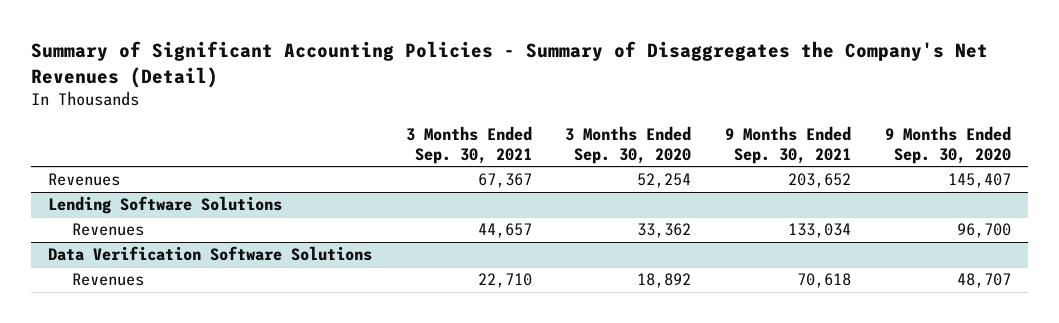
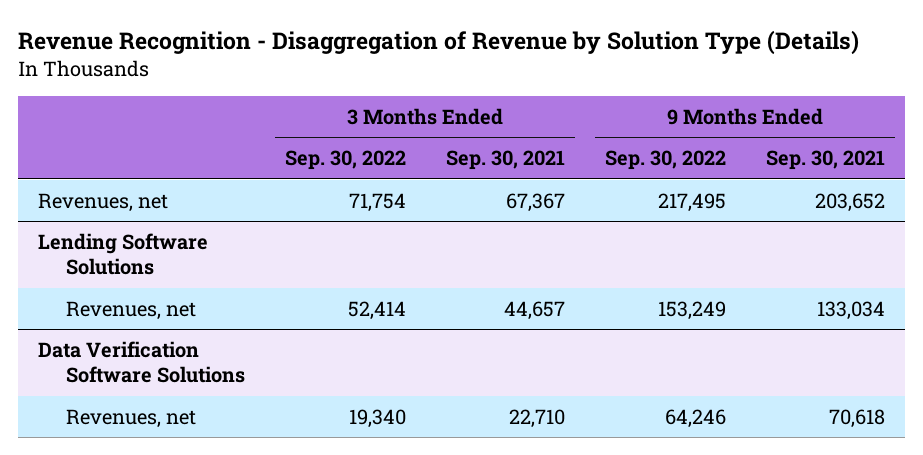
- Summary of Significant Accounting Policies - Summary of Disaggregates the Company's Net Revenues (Detail)
+ Revenue Recognition - Disaggregation of Revenue by Solution Type (Details)
- | 3 Months Ended Sep. 30, 2021 | 3 Months Ended Sep. 30, 2020 | 9 Months Ended Sep. 30, 2021 | 9 Months Ended Sep. 30, 2020
+ | 3 Months Ended Sep. 30, 2022 | 3 Months Ended Sep. 30, 2021 | 9 Months Ended Sep. 30, 2022 | 9 Months Ended Sep. 30, 2021
- Revenues | 67,367 | 52,254 | 203,652 | 145,407
+ Revenues, net | 71,754 | 67,367 | 217,495 | 203,652
@ Lending Software Solutions
- Revenues | 44,657 | 33,362 | 133,034 | 96,700
+ Revenues, net | 52,414 | 44,657 | 153,249 | 133,034
@ Data Verification Software Solutions
- Revenues | 22,710 | 18,892 | 70,618 | 48,707
+ Revenues, net | 19,340 | 22,710 | 64,246 | 70,618

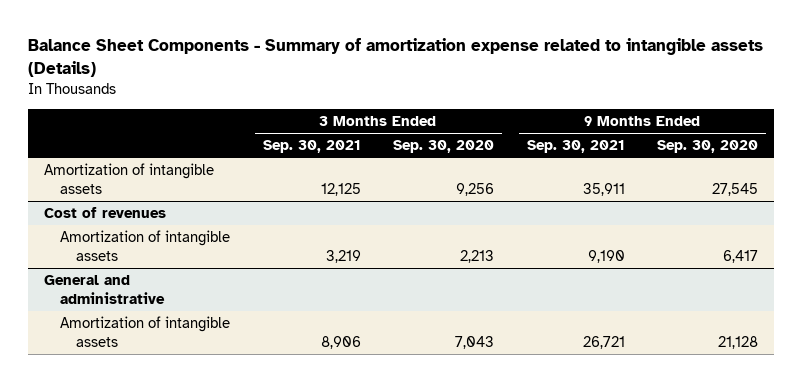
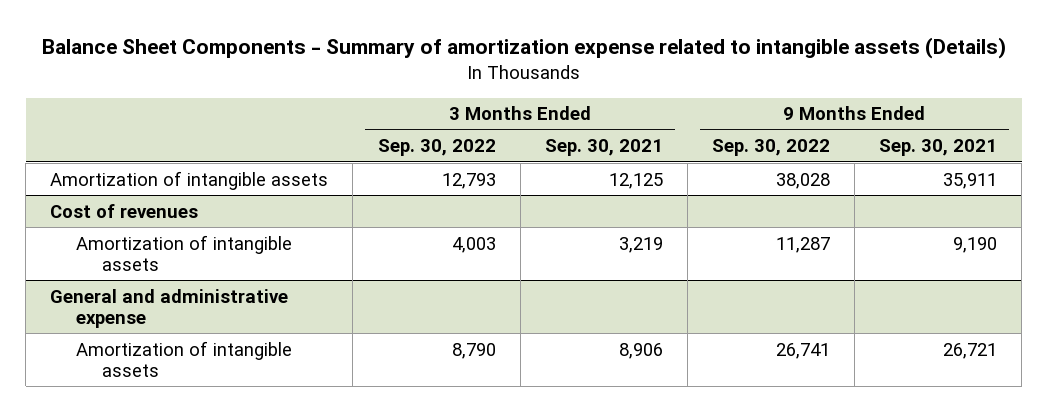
- | 3 Months Ended Sep. 30, 2021 | 3 Months Ended Sep. 30, 2020 | 9 Months Ended Sep. 30, 2021 | 9 Months Ended Sep. 30, 2020
+ | 3 Months Ended Sep. 30, 2022 | 3 Months Ended Sep. 30, 2021 | 9 Months Ended Sep. 30, 2022 | 9 Months Ended Sep. 30, 2021
- General and administrative
+ General and administrative expense

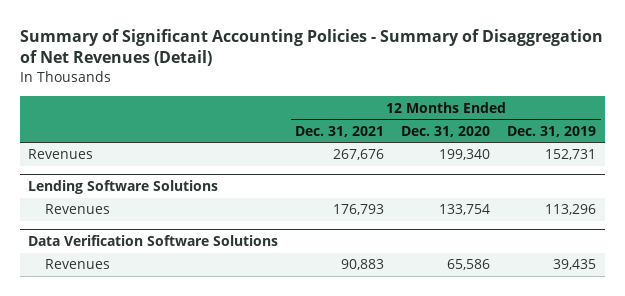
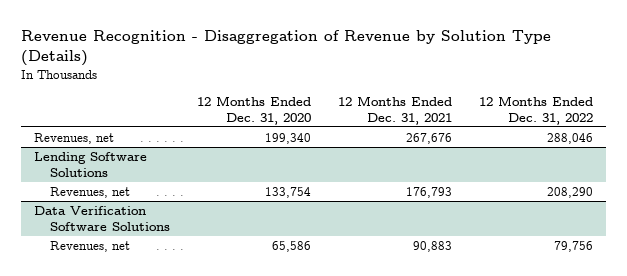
- Summary of Significant Accounting Policies - Summary of Disaggregation of Net Revenues (Detail)
+ Revenue Recognition - Disaggregation of Revenue by Solution Type (Details)
- | 12 Months Ended Dec. 31, 2021 | 12 Months Ended Dec. 31, 2020 | 12 Months Ended Dec. 31, 2019
+ | 12 Months Ended Dec. 31, 2020 | 12 Months Ended Dec. 31, 2021 | 12 Months Ended Dec. 31, 2022
- Revenues | 267,676 | 199,340 | 152,731
+ Revenues, net | 199,340 | 267,676 | 288,046
@ Lending Software Solutions
- Revenues | 176,793 | 133,754 | 113,296
+ Revenues, net | 133,754 | 176,793 | 208,290
@ Data Verification Software Solutions
- Revenues | 90,883 | 65,586 | 39,435
+ Revenues, net | 65,586 | 90,883 | 79,756

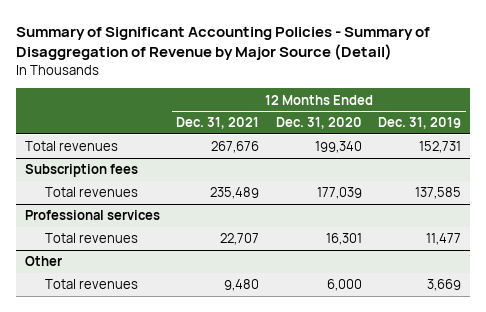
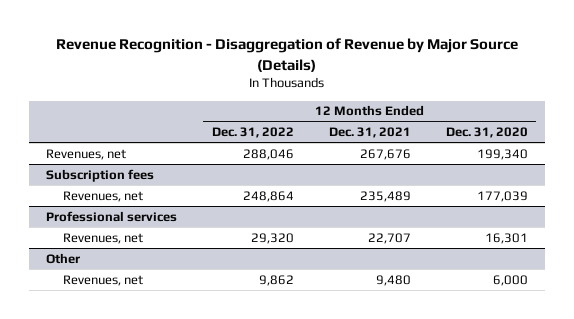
- Summary of Significant Accounting Policies - Summary of Disaggregation of Revenue by Major Source (Detail)
+ Revenue Recognition - Disaggregation of Revenue by Major Source (Details)
- | 12 Months Ended Dec. 31, 2021 | 12 Months Ended Dec. 31, 2020 | 12 Months Ended Dec. 31, 2019
+ | 12 Months Ended Dec. 31, 2022 | 12 Months Ended Dec. 31, 2021 | 12 Months Ended Dec. 31, 2020
- Total revenues | 267,676 | 199,340 | 152,731
+ Revenues, net | 288,046 | 267,676 | 199,340
@ Subscription fees
- Total revenues | 235,489 | 177,039 | 137,585
+ Revenues, net | 248,864 | 235,489 | 177,039
@ Professional services
- Total revenues | 22,707 | 16,301 | 11,477
+ Revenues, net | 29,320 | 22,707 | 16,301
@ Other
- Total revenues | 9,480 | 6,000 | 3,669
+ Revenues, net | 9,862 | 9,480 | 6,000

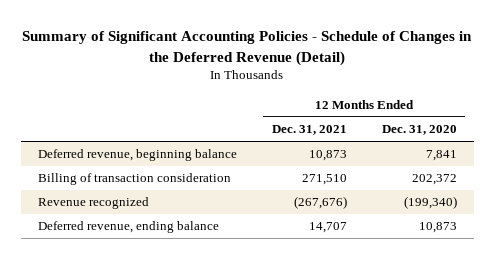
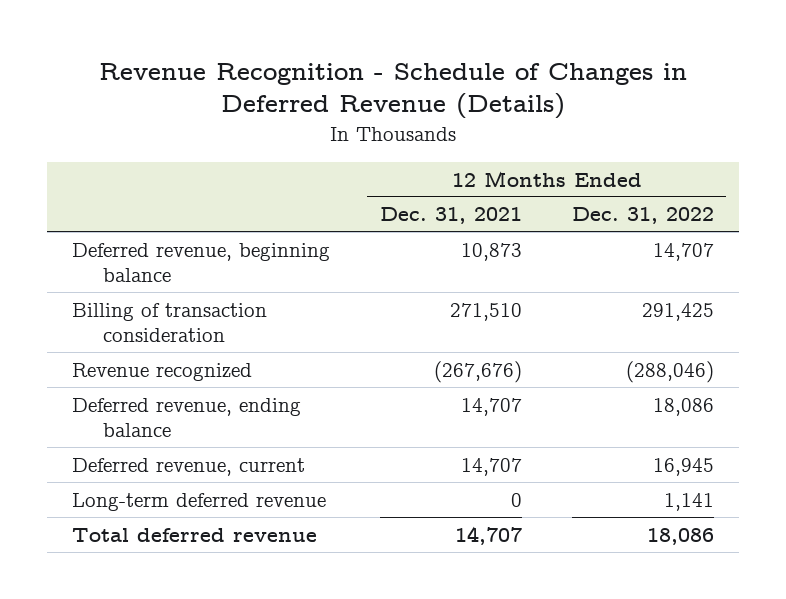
- Summary of Significant Accounting Policies - Schedule of Changes in the Deferred Revenue (Detail)
+ Revenue Recognition - Schedule of Changes in Deferred Revenue (Details)
- | 12 Months Ended Dec. 31, 2021 | 12 Months Ended Dec. 31, 2020
+ | 12 Months Ended Dec. 31, 2021 | 12 Months Ended Dec. 31, 2022
+ Deferred revenue, current | 14,707 | 16,945
+ Long-term deferred revenue | 0 | 1,141
+ Total deferred revenue | 14,707 | 18,086

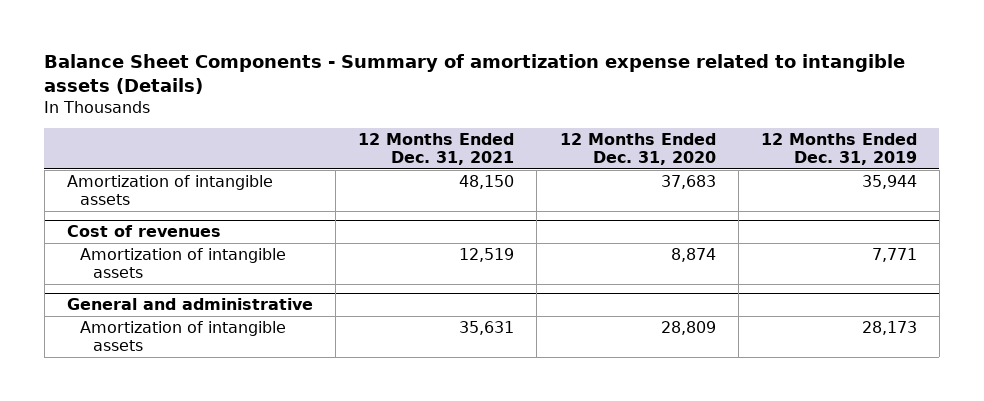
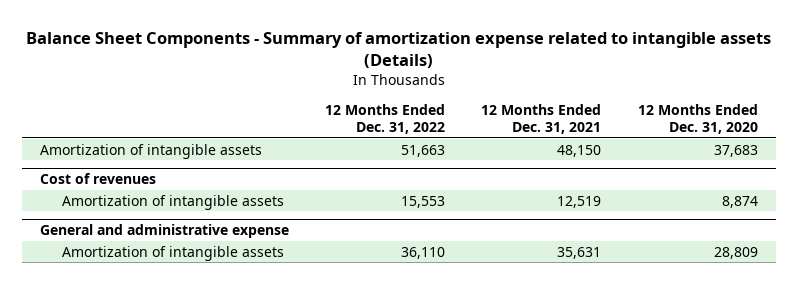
- | 12 Months Ended Dec. 31, 2021 | 12 Months Ended Dec. 31, 2020 | 12 Months Ended Dec. 31, 2019
+ | 12 Months Ended Dec. 31, 2022 | 12 Months Ended Dec. 31, 2021 | 12 Months Ended Dec. 31, 2020
- General and administrative
+ General and administrative expense

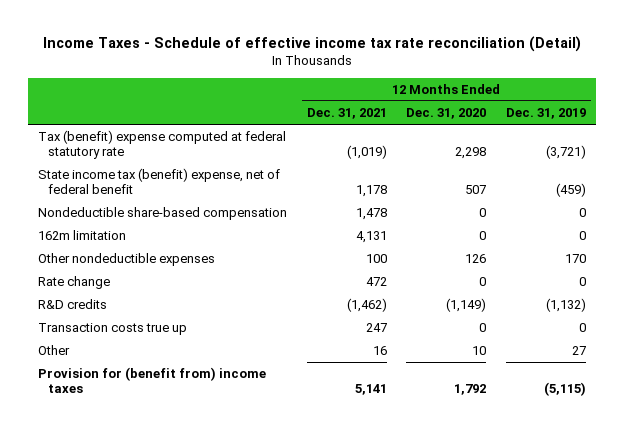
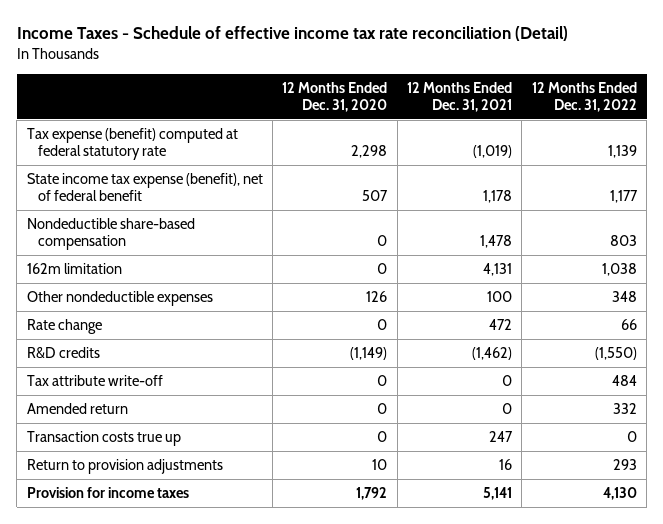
- | 12 Months Ended Dec. 31, 2021 | 12 Months Ended Dec. 31, 2020 | 12 Months Ended Dec. 31, 2019
+ | 12 Months Ended Dec. 31, 2020 | 12 Months Ended Dec. 31, 2021 | 12 Months Ended Dec. 31, 2022
- Tax (benefit) expense computed at federal statutory rate | (1,019) | 2,298 | (3,721)
- State income tax (benefit) expense, net of federal benefit | 1,178 | 507 | (459)
+ Tax expense (benefit) computed at federal statutory rate | 2,298 | (1,019) | 1,139
+ State income tax expense (benefit), net of federal benefit | 507 | 1,178 | 1,177
+ Tax attribute write-off | 0 | 0 | 484
+ Amended return | 0 | 0 | 332
- Other | 16 | 10 | 27
- Provision for (benefit from) income taxes | 5,141 | 1,792 | (5,115)
+ Return to provision adjustments | 10 | 16 | 293
+ Provision for income taxes | 1,792 | 5,141 | 4,130

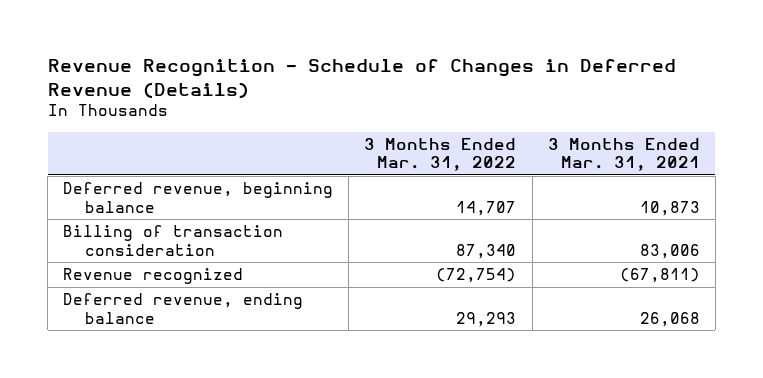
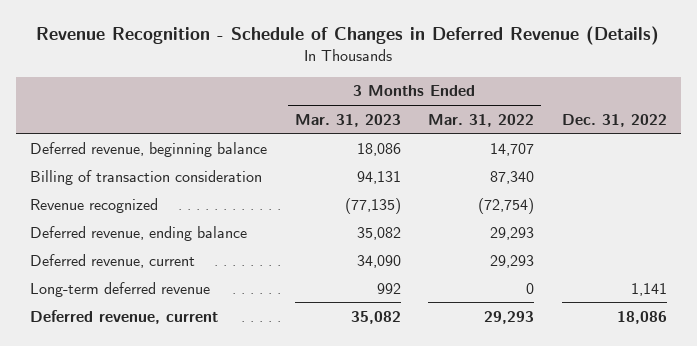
- | 3 Months Ended Mar. 31, 2022 | 3 Months Ended Mar. 31, 2021
+ | 3 Months Ended Mar. 31, 2023 | 3 Months Ended Mar. 31, 2022 | Dec. 31, 2022
+ Deferred revenue, current | 34,090 | 29,293 |
+ Long-term deferred revenue | 992 | 0 | 1,141
+ Deferred revenue, current | 35,082 | 29,293 | 18,086

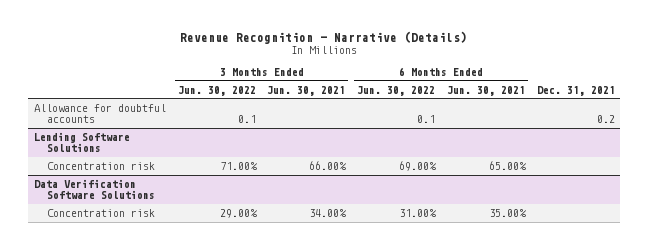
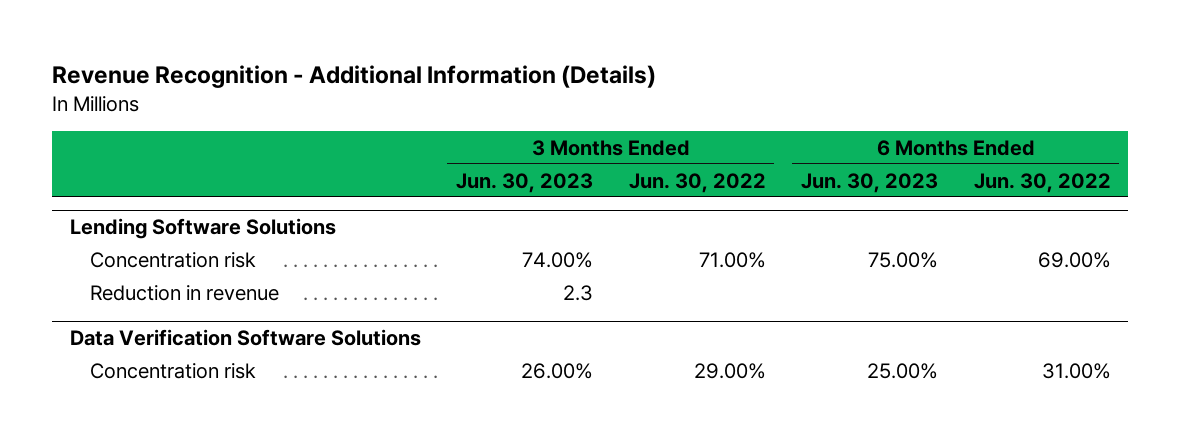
- Revenue Recognition - Narrative (Details)
+ Revenue Recognition - Additional Information (Details)
- | 3 Months Ended Jun. 30, 2022 | 3 Months Ended Jun. 30, 2021 | 6 Months Ended Jun. 30, 2022 | 6 Months Ended Jun. 30, 2021 | Dec. 31, 2021
+ | 3 Months Ended Jun. 30, 2023 | 3 Months Ended Jun. 30, 2022 | 6 Months Ended Jun. 30, 2023 | 6 Months Ended Jun. 30, 2022
- Allowance for doubtful accounts | 0.1 | | 0.1 | | 0.2
@ Lending Software Solutions
+ Reduction in revenue | 2.3 | | |

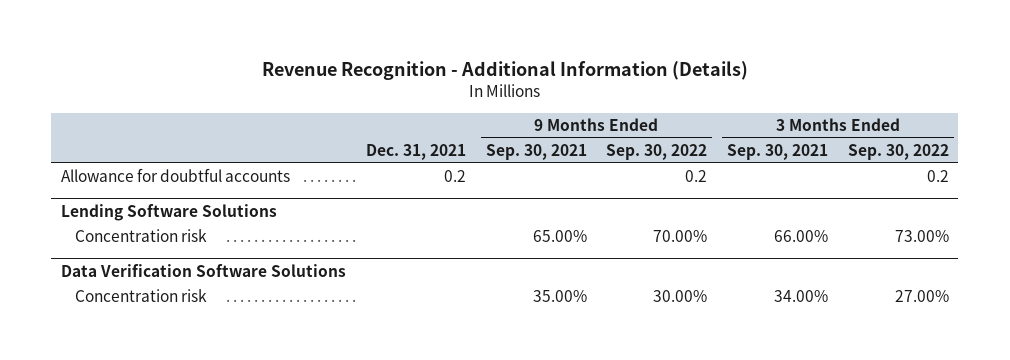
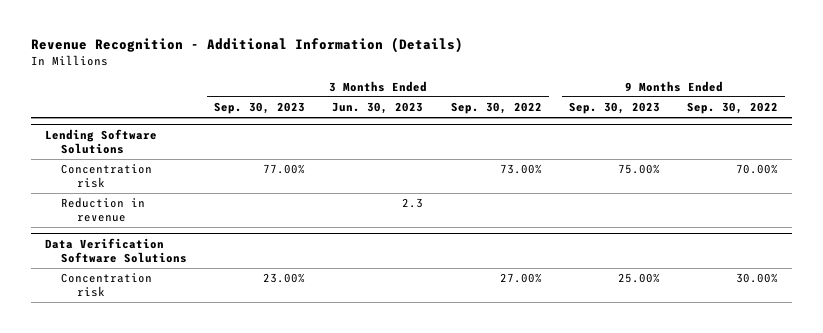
- | Dec. 31, 2021 | 9 Months Ended Sep. 30, 2021 | 9 Months Ended Sep. 30, 2022 | 3 Months Ended Sep. 30, 2021 | 3 Months Ended Sep. 30, 2022
+ | 3 Months Ended Sep. 30, 2023 | 3 Months Ended Jun. 30, 2023 | 3 Months Ended Sep. 30, 2022 | 9 Months Ended Sep. 30, 2023 | 9 Months Ended Sep. 30, 2022
- Allowance for doubtful accounts | 0.2 | | 0.2 | | 0.2
@ Lending Software Solutions
+ Reduction in revenue | | 2.3 | | |

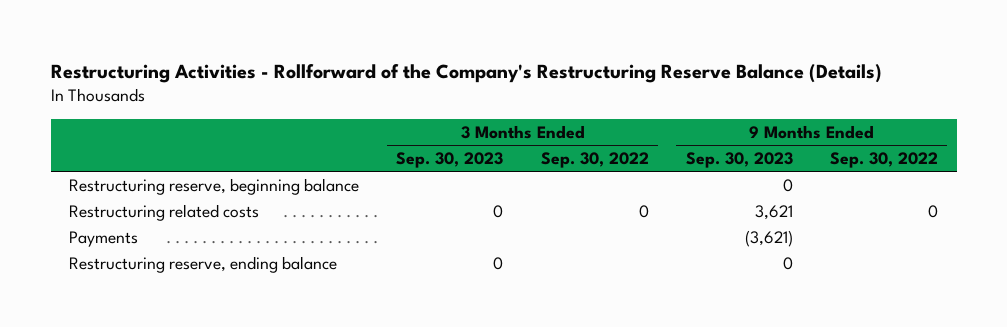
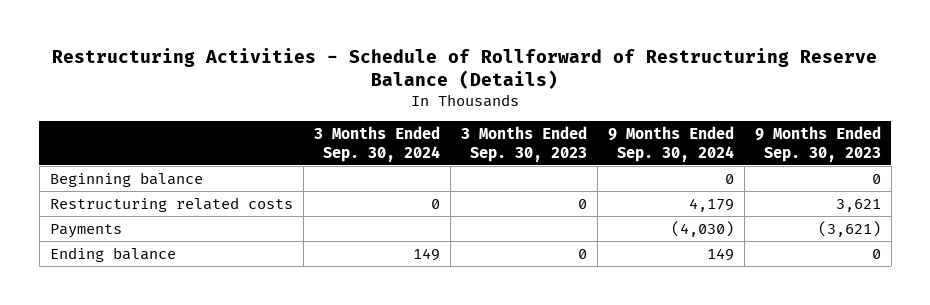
- Restructuring Activities - Rollforward of the Company's Restructuring Reserve Balance (Details)
+ Restructuring Activities - Schedule of Rollforward of Restructuring Reserve Balance (Details)
- | 3 Months Ended Sep. 30, 2023 | 3 Months Ended Sep. 30, 2022 | 9 Months Ended Sep. 30, 2023 | 9 Months Ended Sep. 30, 2022
+ | 3 Months Ended Sep. 30, 2024 | 3 Months Ended Sep. 30, 2023 | 9 Months Ended Sep. 30, 2024 | 9 Months Ended Sep. 30, 2023
- Restructuring reserve, beginning balance | | | 0 |
+ Beginning balance | | | 0 | 0
- Restructuring reserve, ending balance | 0 | | 0 |
+ Ending balance | 149 | 0 | 149 | 0

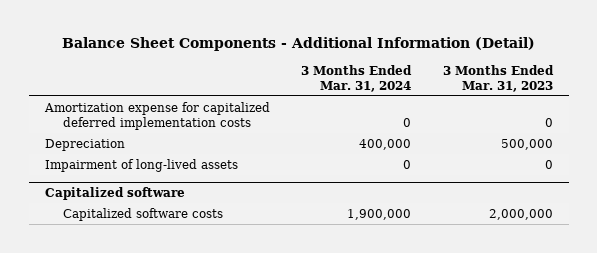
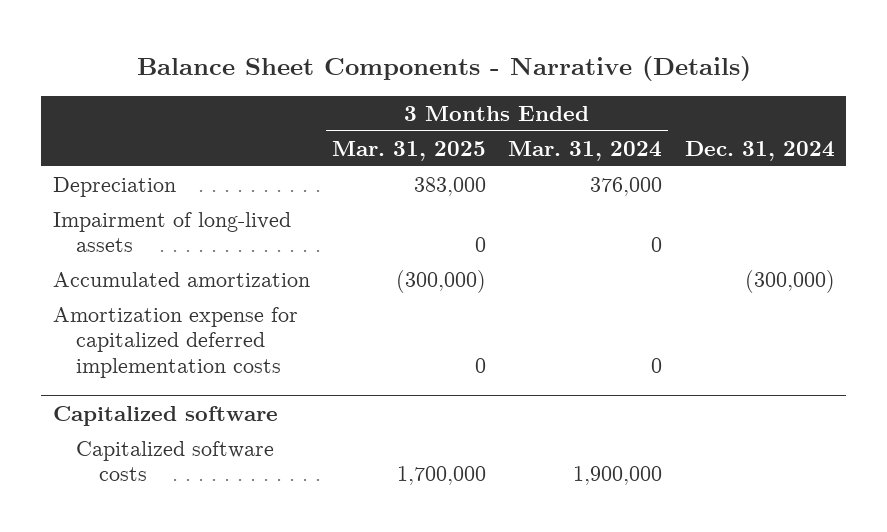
- Balance Sheet Components - Additional Information (Detail)
+ Balance Sheet Components - Narrative (Details)
- | 3 Months Ended Mar. 31, 2024 | 3 Months Ended Mar. 31, 2023
+ | 3 Months Ended Mar. 31, 2025 | 3 Months Ended Mar. 31, 2024 | Dec. 31, 2024
- Depreciation | 400,000 | 500,000
+ Depreciation | 383,000 | 376,000 |
+ Accumulated amortization | (300,000) | | (300,000)
moved down: Amortization expense for capitalized deferred implementation costs | 0 | 0 |

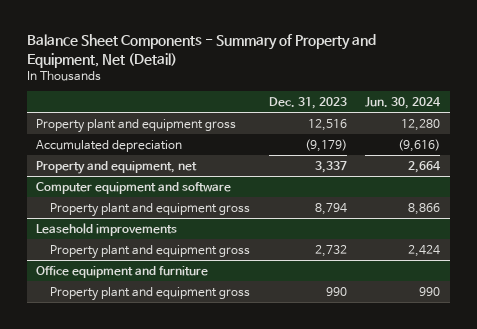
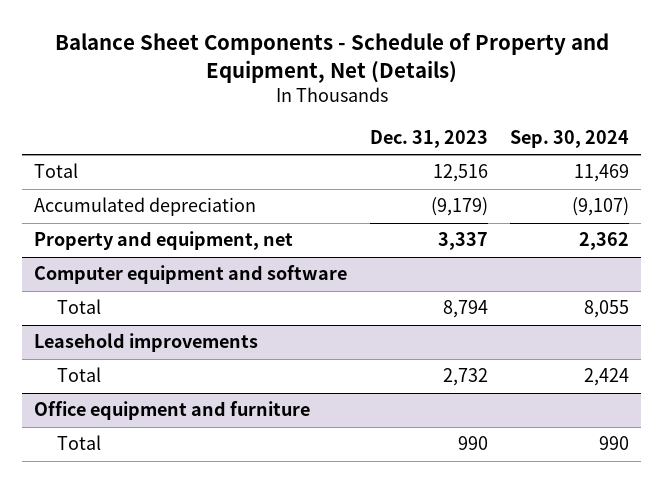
- Balance Sheet Components - Summary of Property and Equipment, Net (Detail)
+ Balance Sheet Components - Schedule of Property and Equipment, Net (Details)
- | Dec. 31, 2023 | Jun. 30, 2024
+ | Dec. 31, 2023 | Sep. 30, 2024
- Property plant and equipment gross | 12,516 | 12,280
+ Total | 12,516 | 11,469
@ Computer equipment and software
- Property plant and equipment gross | 8,794 | 8,866
+ Total | 8,794 | 8,055
@ Leasehold improvements
- Property plant and equipment gross | 2,732 | 2,424
+ Total | 2,732 | 2,424
@ Office equipment and furniture
- Property plant and equipment gross | 990 | 990
+ Total | 990 | 990

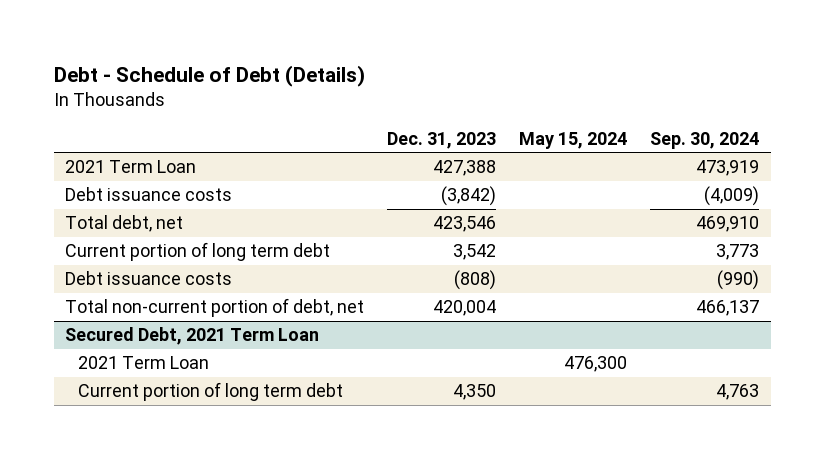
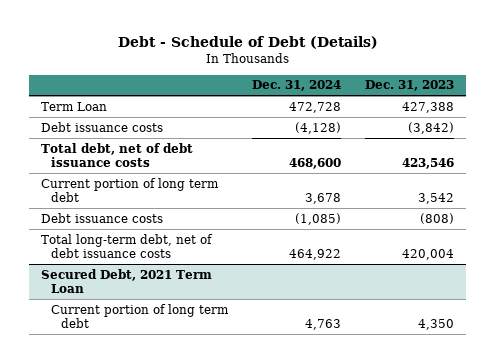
- | Dec. 31, 2023 | May 15, 2024 | Sep. 30, 2024
+ | Dec. 31, 2024 | Dec. 31, 2023
- 2021 Term Loan | 427,388 | | 473,919
+ Term Loan | 472,728 | 427,388
- Total debt, net | 423,546 | | 469,910
+ Total debt, net of debt issuance costs | 468,600 | 423,546
- Total non-current portion of debt, net | 420,004 | | 466,137
+ Total long-term debt, net of debt issuance costs | 464,922 | 420,004
@ Secured Debt, 2021 Term Loan
- 2021 Term Loan | | 476,300 |

